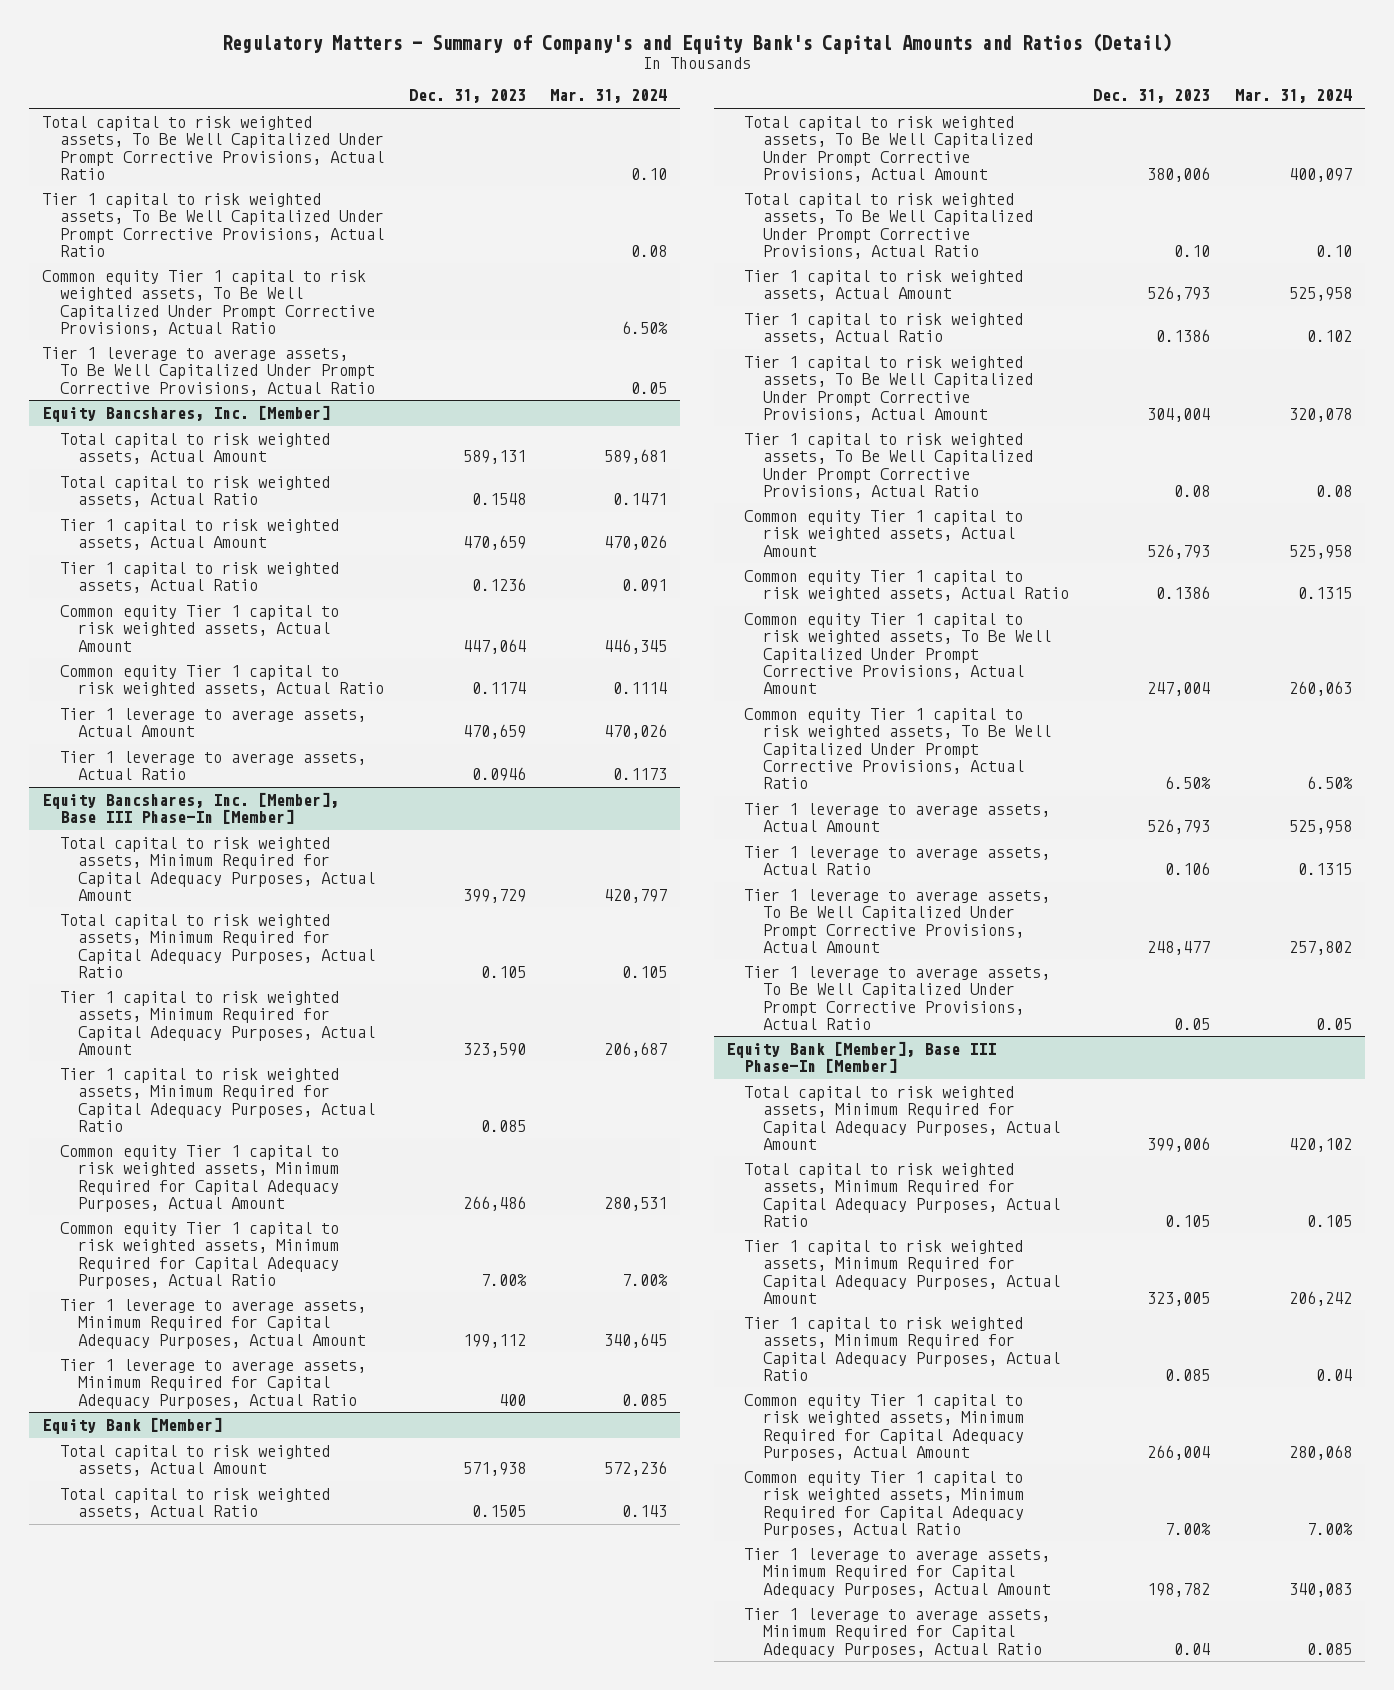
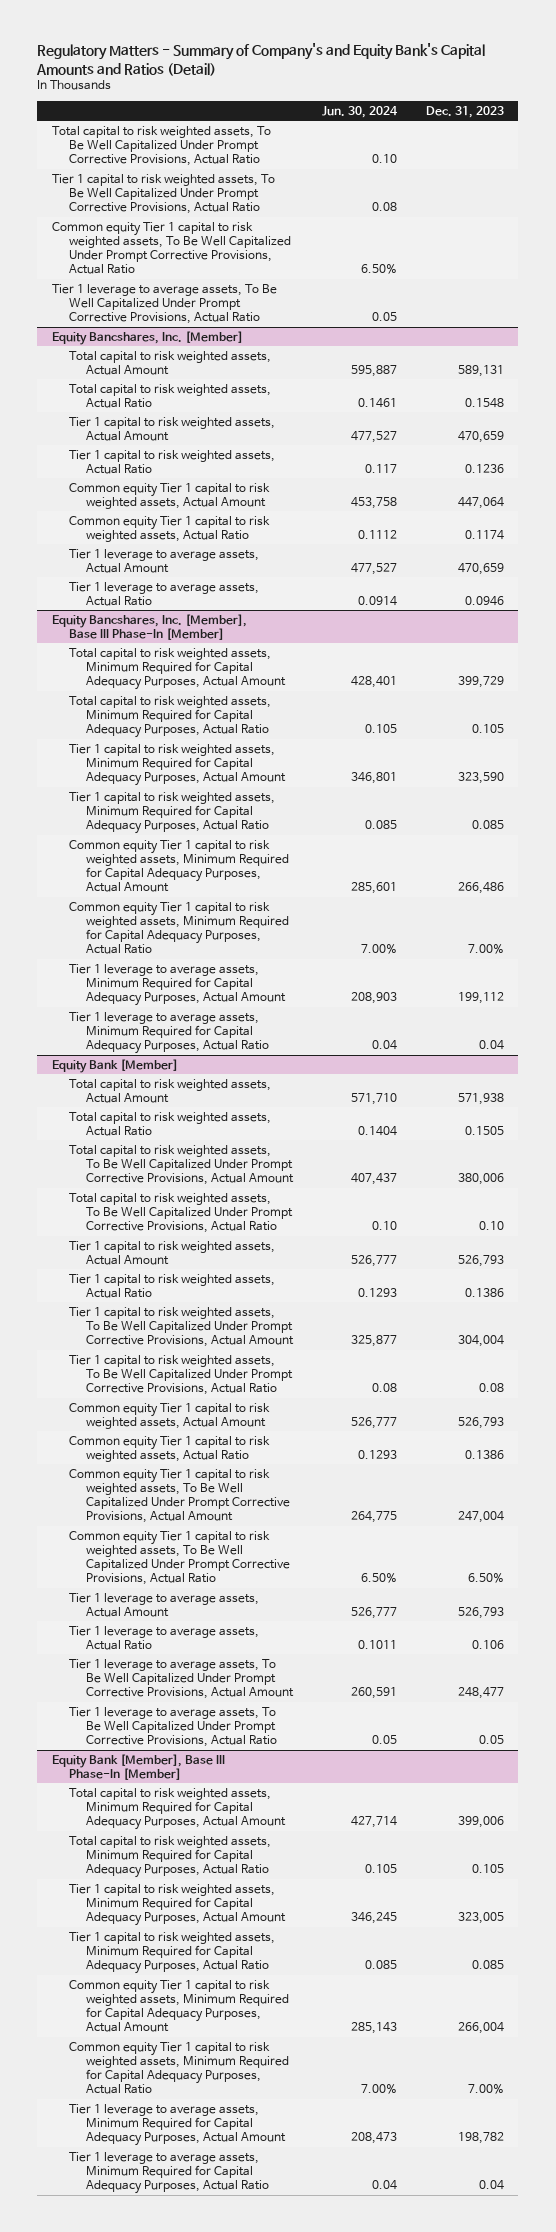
- | Dec. 31, 2023 | Mar. 31, 2024
+ | Jun. 30, 2024 | Dec. 31, 2023
@ Equity Bancshares, Inc. [Member], Base III Phase-In [Member]
- Tier 1 leverage to average assets, Minimum Required for Capital Adequacy Purposes, Actual Ratio | 400 | 0.085
+ Tier 1 leverage to average assets, Minimum Required for Capital Adequacy Purposes, Actual Ratio | 0.04 | 0.04

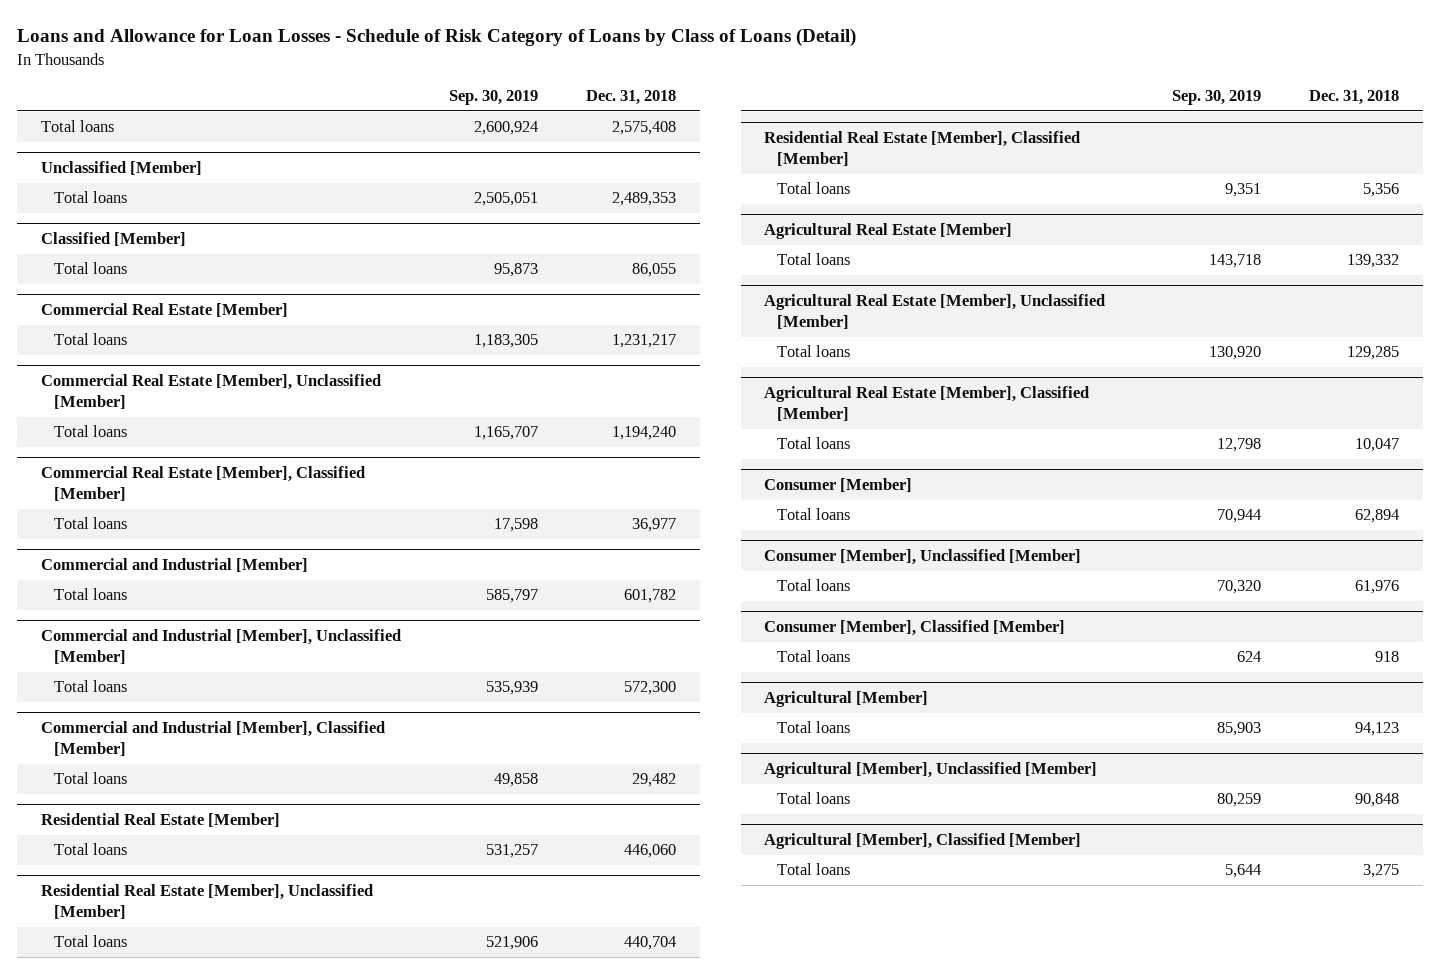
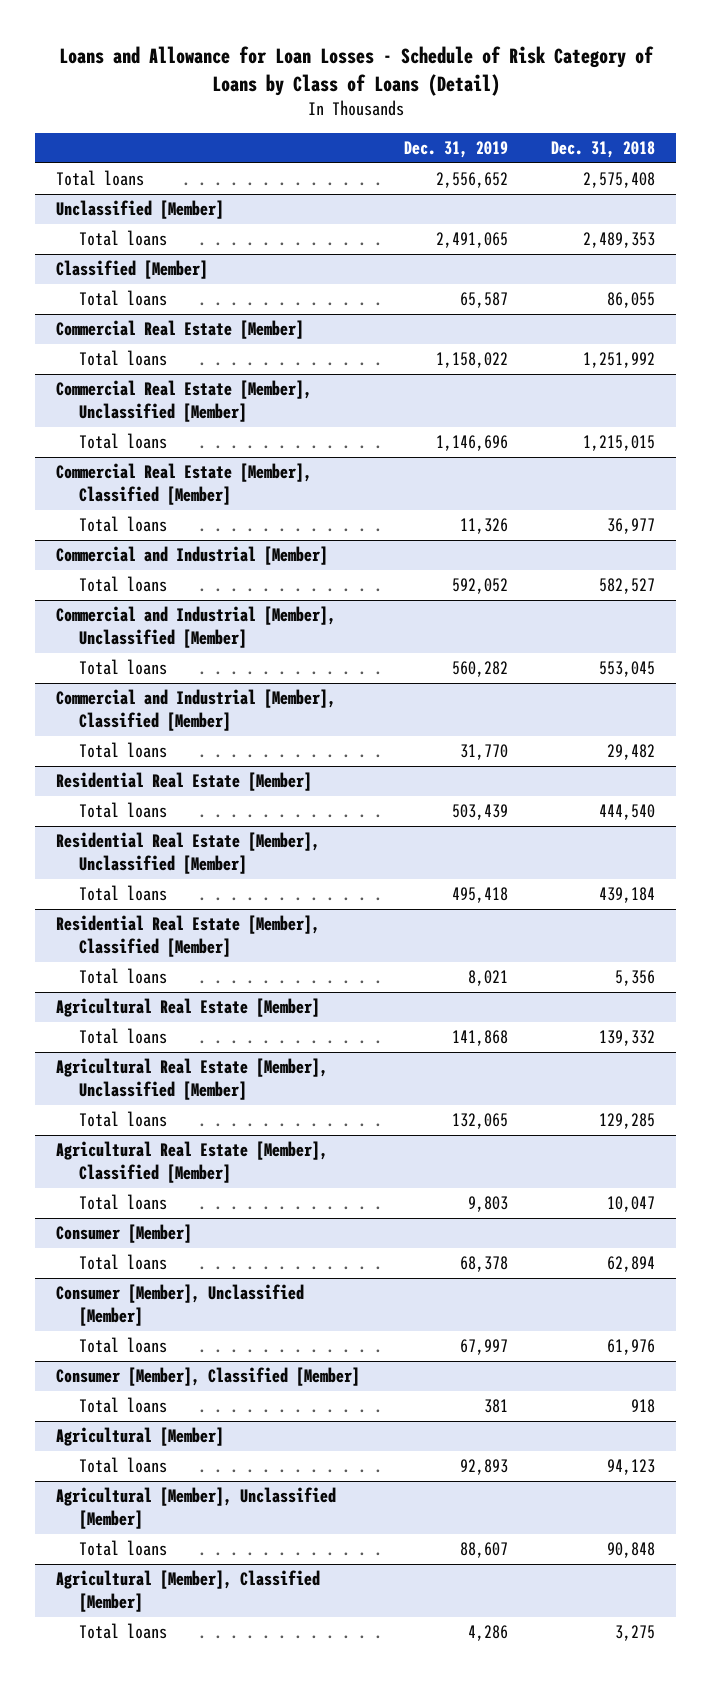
- | Sep. 30, 2019 | Dec. 31, 2018
+ | Dec. 31, 2019 | Dec. 31, 2018
@ Commercial Real Estate [Member]
- Total loans | 1,183,305 | 1,231,217
+ Total loans | 1,158,022 | 1,251,992
@ Commercial Real Estate [Member], Unclassified [Member]
- Total loans | 1,165,707 | 1,194,240
+ Total loans | 1,146,696 | 1,215,015
@ Commercial and Industrial [Member]
- Total loans | 585,797 | 601,782
+ Total loans | 592,052 | 582,527
@ Commercial and Industrial [Member], Unclassified [Member]
- Total loans | 535,939 | 572,300
+ Total loans | 560,282 | 553,045
@ Residential Real Estate [Member]
- Total loans | 531,257 | 446,060
+ Total loans | 503,439 | 444,540
@ Residential Real Estate [Member], Unclassified [Member]
- Total loans | 521,906 | 440,704
+ Total loans | 495,418 | 439,184

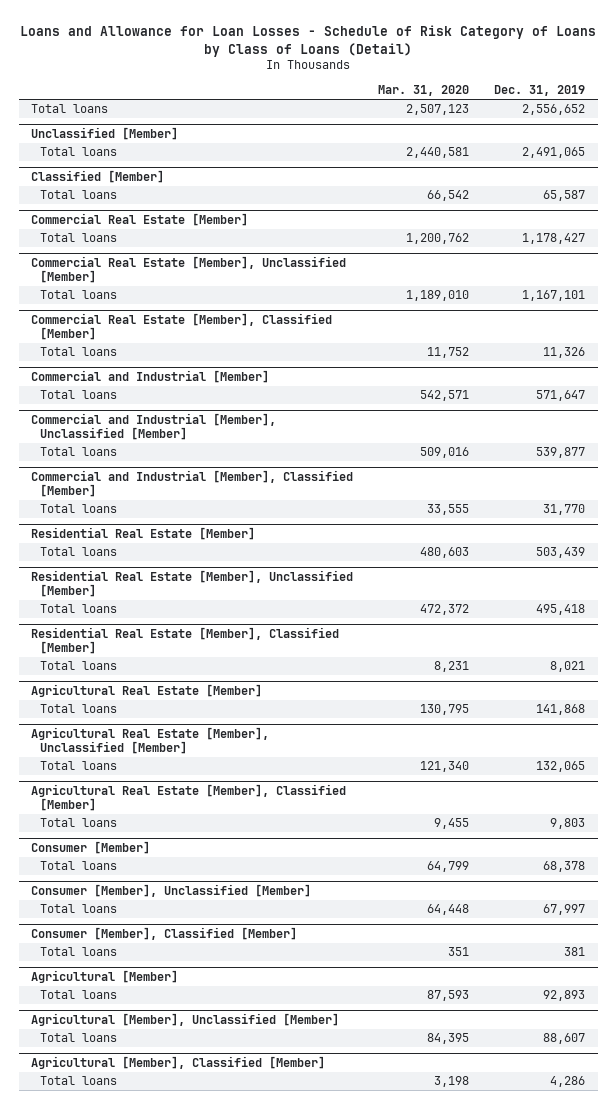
- | Dec. 31, 2019 | Dec. 31, 2018
+ | Mar. 31, 2020 | Dec. 31, 2019
@ Commercial Real Estate [Member]
- Total loans | 1,158,022 | 1,251,992
+ Total loans | 1,200,762 | 1,178,427
@ Commercial Real Estate [Member], Unclassified [Member]
- Total loans | 1,146,696 | 1,215,015
+ Total loans | 1,189,010 | 1,167,101
@ Commercial and Industrial [Member]
- Total loans | 592,052 | 582,527
+ Total loans | 542,571 | 571,647
@ Commercial and Industrial [Member], Unclassified [Member]
- Total loans | 560,282 | 553,045
+ Total loans | 509,016 | 539,877

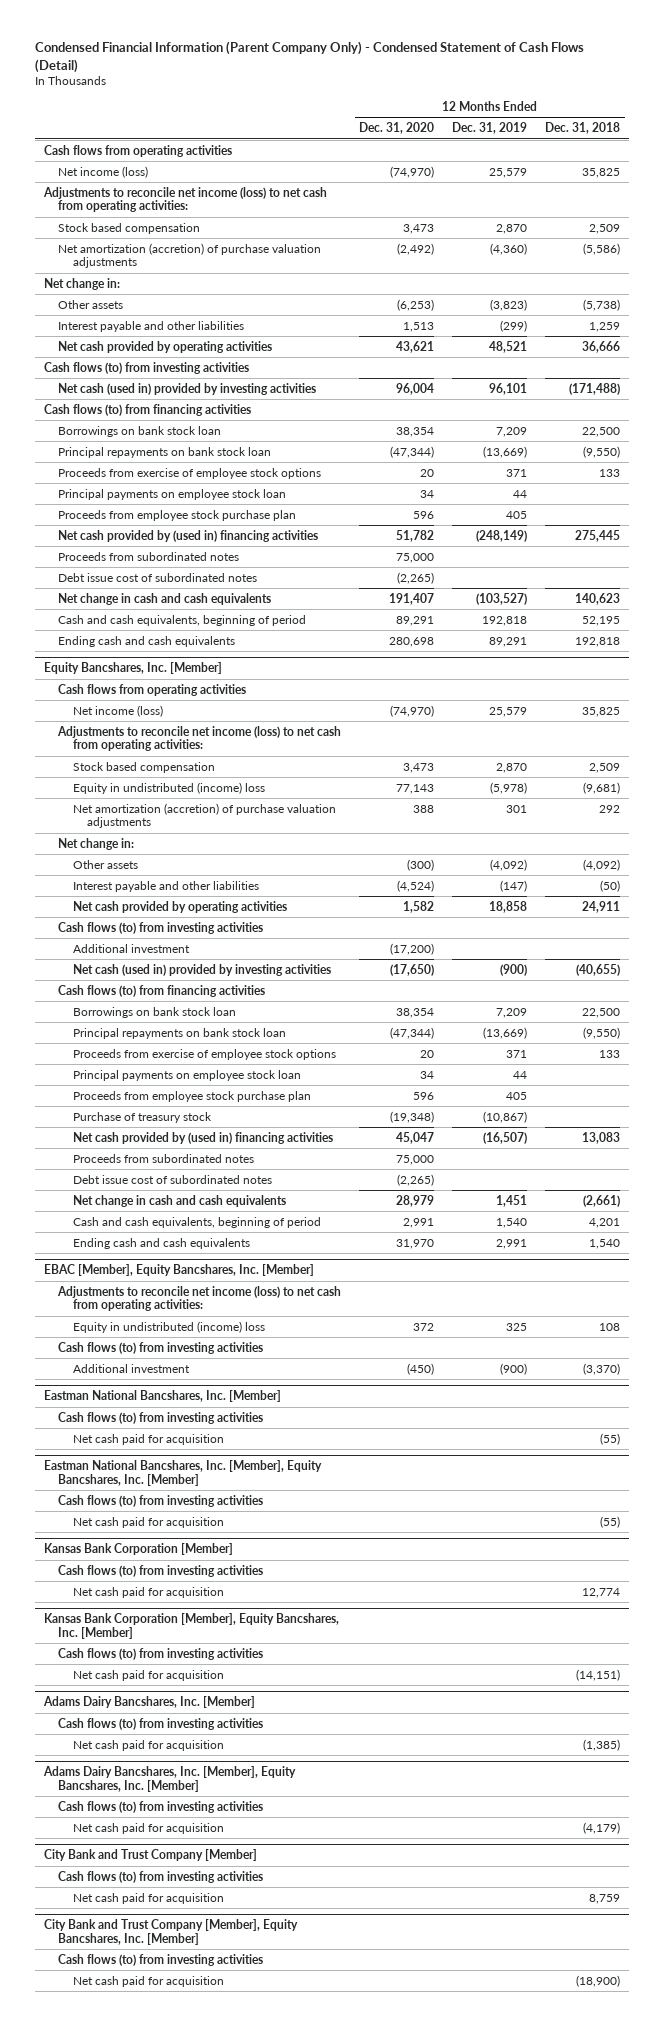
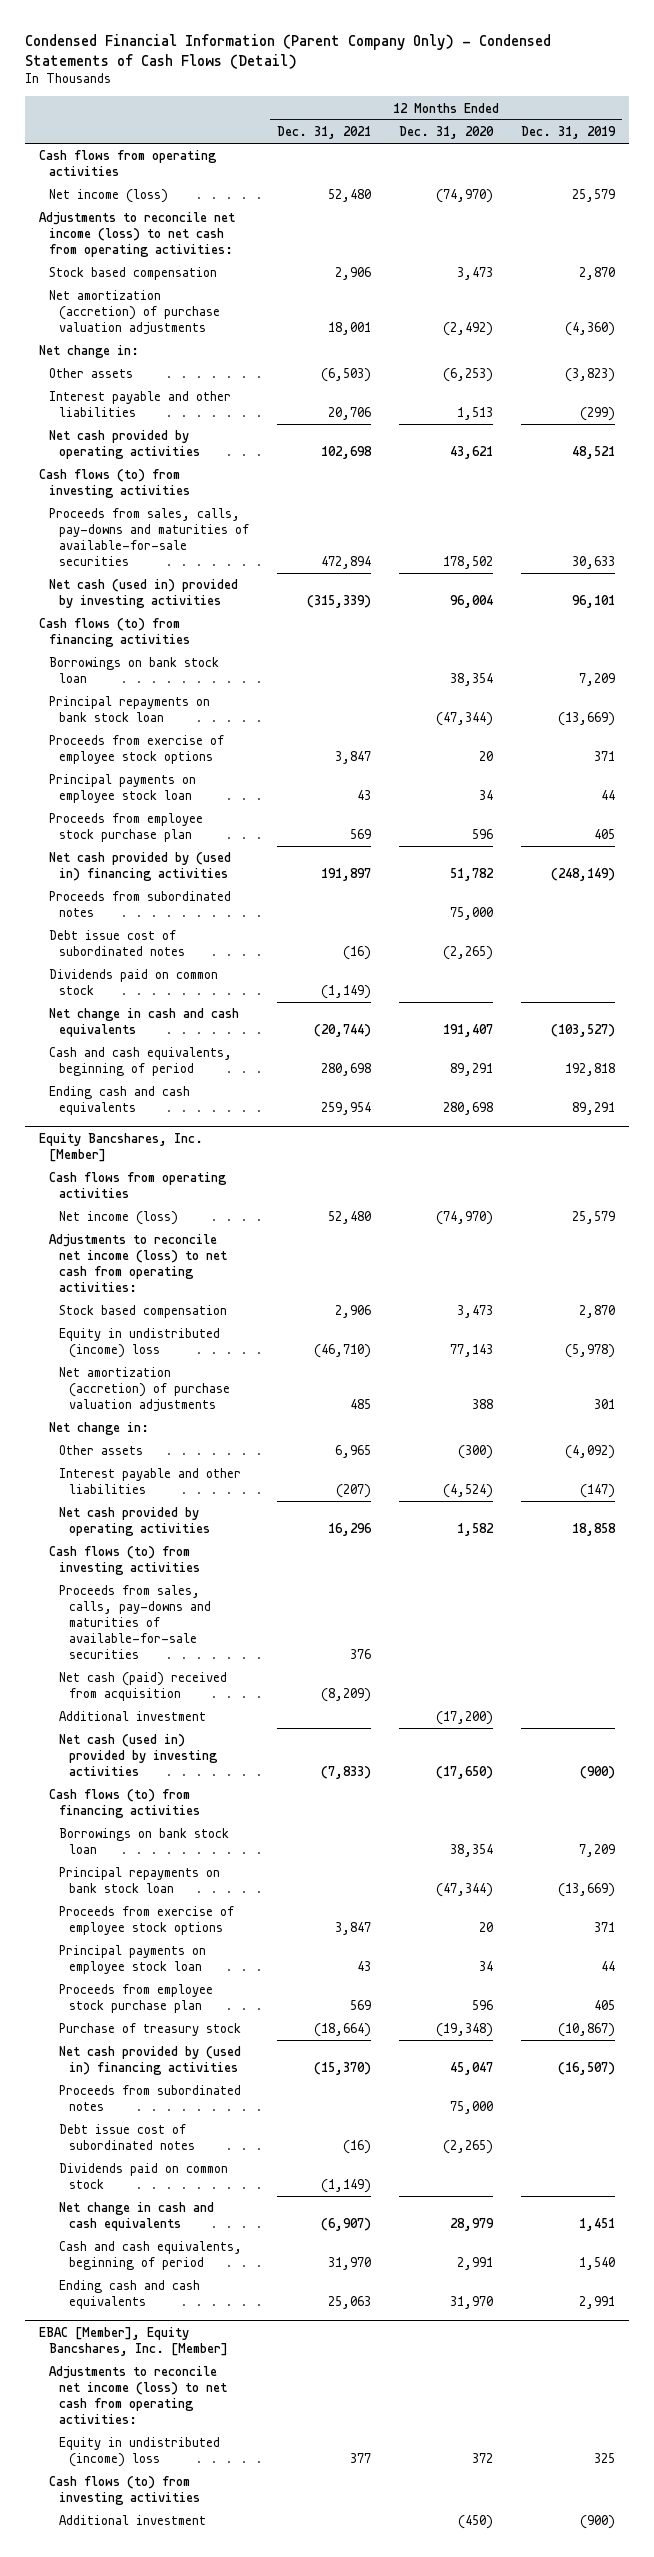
- Condensed Financial Information (Parent Company Only) - Condensed Statement of Cash Flows (Detail)
+ Condensed Financial Information (Parent Company Only) - Condensed Statements of Cash Flows (Detail)
- | 12 Months Ended Dec. 31, 2020 | 12 Months Ended Dec. 31, 2019 | 12 Months Ended Dec. 31, 2018
+ | 12 Months Ended Dec. 31, 2021 | 12 Months Ended Dec. 31, 2020 | 12 Months Ended Dec. 31, 2019
+ Proceeds from sales, calls, pay-downs and maturities of available-for-sale securities | 472,894 | 178,502 | 30,633
+ Dividends paid on common stock | (1,149) | |
@ Equity Bancshares, Inc. [Member]
+ Proceeds from sales, calls, pay-downs and maturities of available-for-sale securities | 376 | |
+ Net cash (paid) received from acquisition | (8,209) | |
+ Dividends paid on common stock | (1,149) | |
- Eastman National Bancshares, Inc. [Member]
- Cash flows (to) from investing activities
- Net cash paid for acquisition | | | (55)
- Eastman National Bancshares, Inc. [Member], Equity Bancshares, Inc. [Member]
- Cash flows (to) from investing activities
- Net cash paid for acquisition | | | (55)
- Kansas Bank Corporation [Member]
- Cash flows (to) from investing activities
- Net cash paid for acquisition | | | 12,774
- Kansas Bank Corporation [Member], Equity Bancshares, Inc. [Member]
- Cash flows (to) from investing activities
- Net cash paid for acquisition | | | (14,151)
- Adams Dairy Bancshares, Inc. [Member]
- Cash flows (to) from investing activities
- Net cash paid for acquisition | | | (1,385)
- Adams Dairy Bancshares, Inc. [Member], Equity Bancshares, Inc. [Member]
- Cash flows (to) from investing activities
- Net cash paid for acquisition | | | (4,179)
- City Bank and Trust Company [Member]
- Cash flows (to) from investing activities
- Net cash paid for acquisition | | | 8,759
- City Bank and Trust Company [Member], Equity Bancshares, Inc. [Member]
- Cash flows (to) from investing activities
- Net cash paid for acquisition | | | (18,900)

